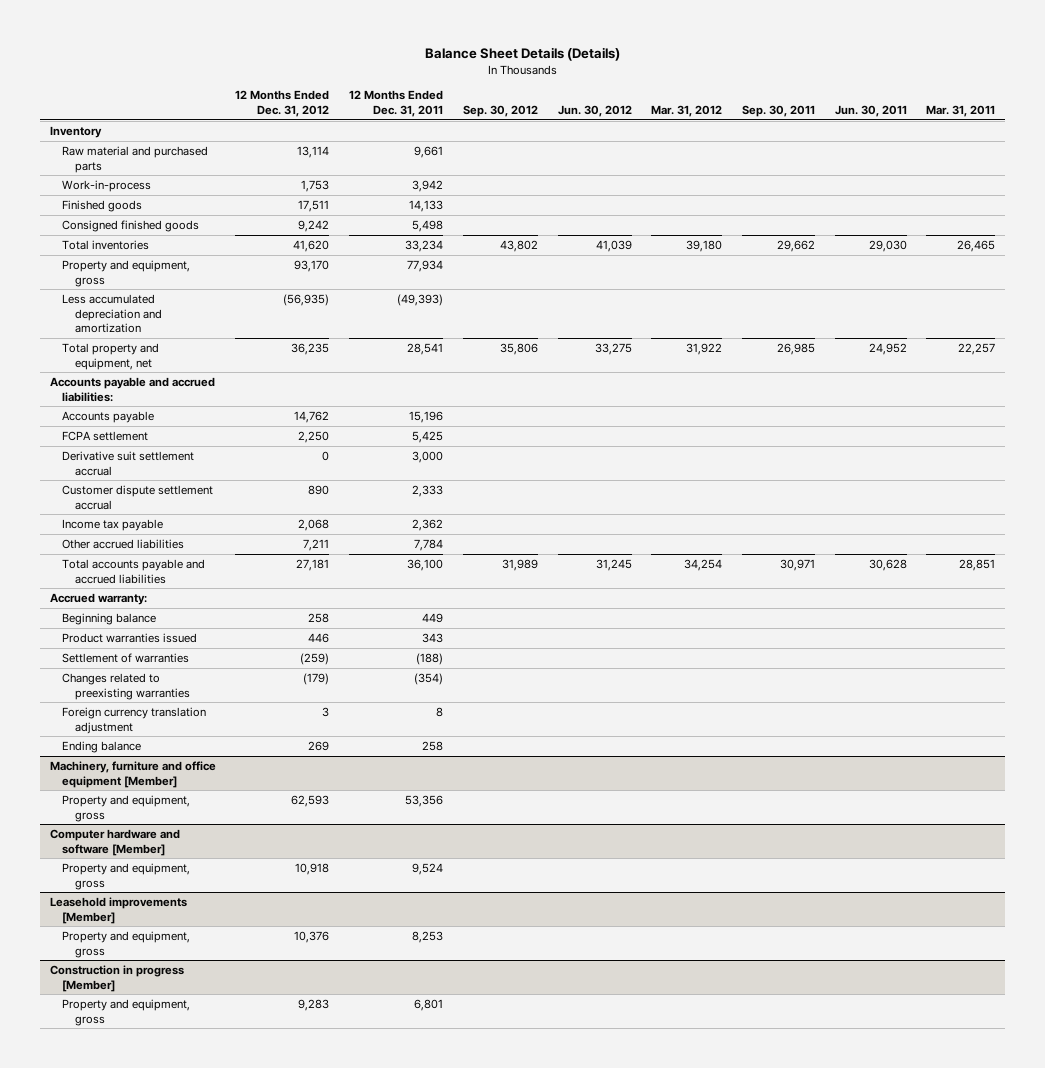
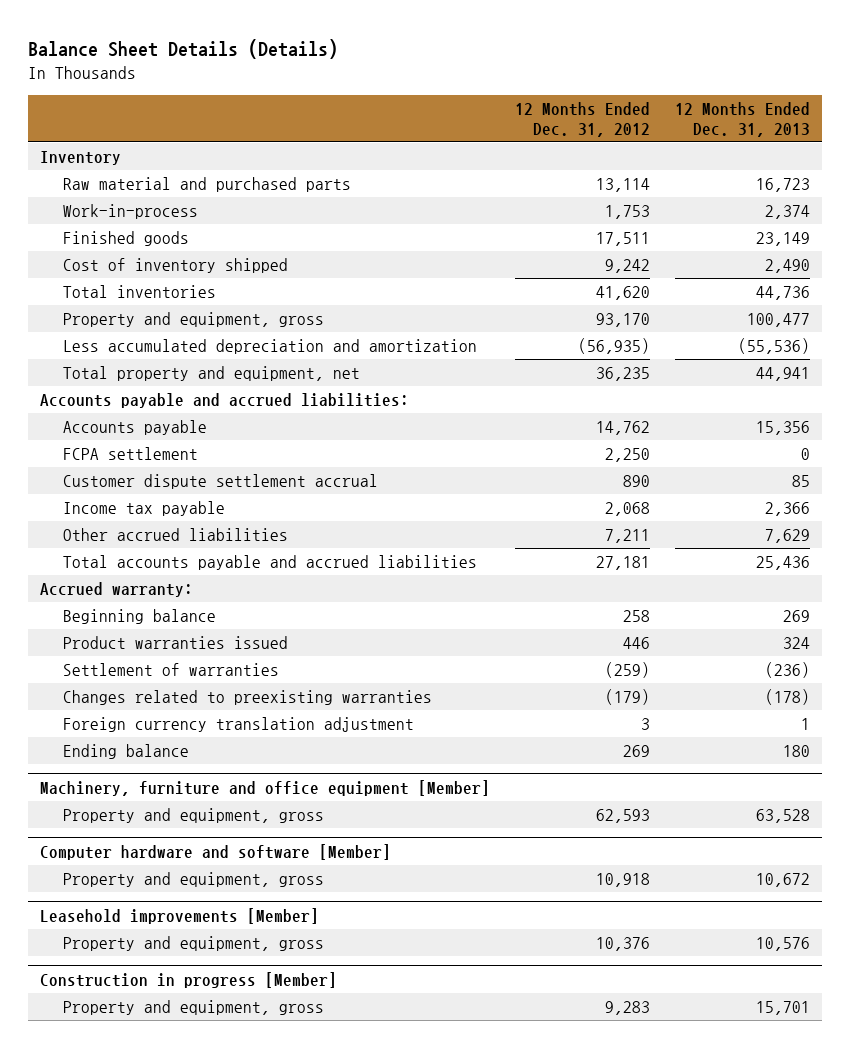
- | 12 Months Ended Dec. 31, 2012 | 12 Months Ended Dec. 31, 2011 | Sep. 30, 2012 | Jun. 30, 2012 | Mar. 31, 2012 | Sep. 30, 2011 | Jun. 30, 2011 | Mar. 31, 2011
+ | 12 Months Ended Dec. 31, 2012 | 12 Months Ended Dec. 31, 2013
- Consigned finished goods | 9,242 | 5,498 | | | | | |
+ Cost of inventory shipped | 9,242 | 2,490
- Derivative suit settlement accrual | 0 | 3,000 | | | | | |

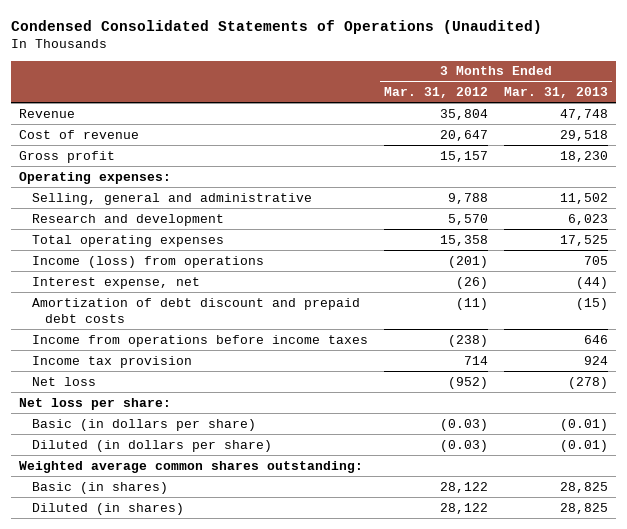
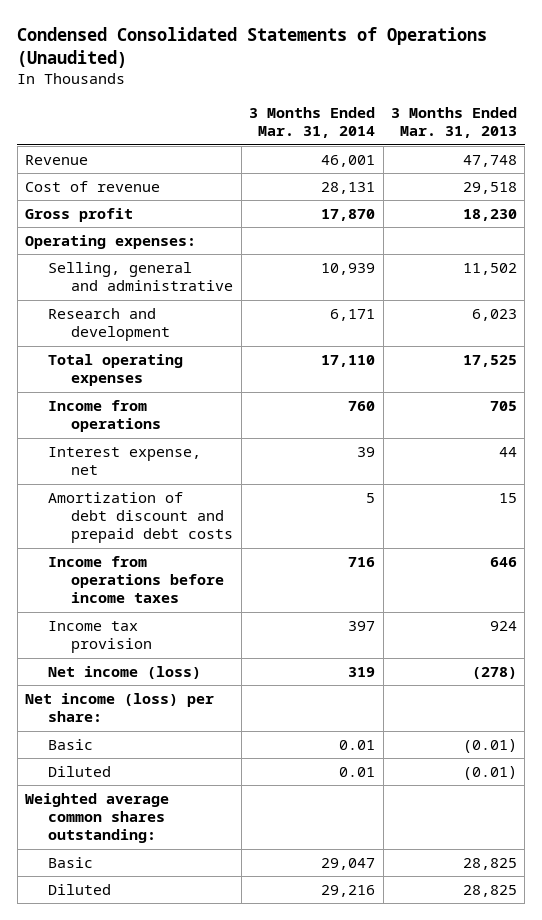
- | 3 Months Ended Mar. 31, 2012 | 3 Months Ended Mar. 31, 2013
+ | 3 Months Ended Mar. 31, 2014 | 3 Months Ended Mar. 31, 2013
- Income (loss) from operations | (201) | 705
- Interest expense, net | (26) | (44)
- Amortization of debt discount and prepaid debt costs | (11) | (15)
+ Income from operations | 760 | 705
+ Interest expense, net | 39 | 44
+ Amortization of debt discount and prepaid debt costs | 5 | 15
- Net loss | (952) | (278)
- Net loss per share:
- Basic (in dollars per share) | (0.03) | (0.01)
- Diluted (in dollars per share) | (0.03) | (0.01)
+ Net income (loss) | 319 | (278)
+ Net income (loss) per share:
+ Basic | 0.01 | (0.01)
+ Diluted | 0.01 | (0.01)
- Basic (in shares) | 28,122 | 28,825
- Diluted (in shares) | 28,122 | 28,825
+ Basic | 29,047 | 28,825
+ Diluted | 29,216 | 28,825

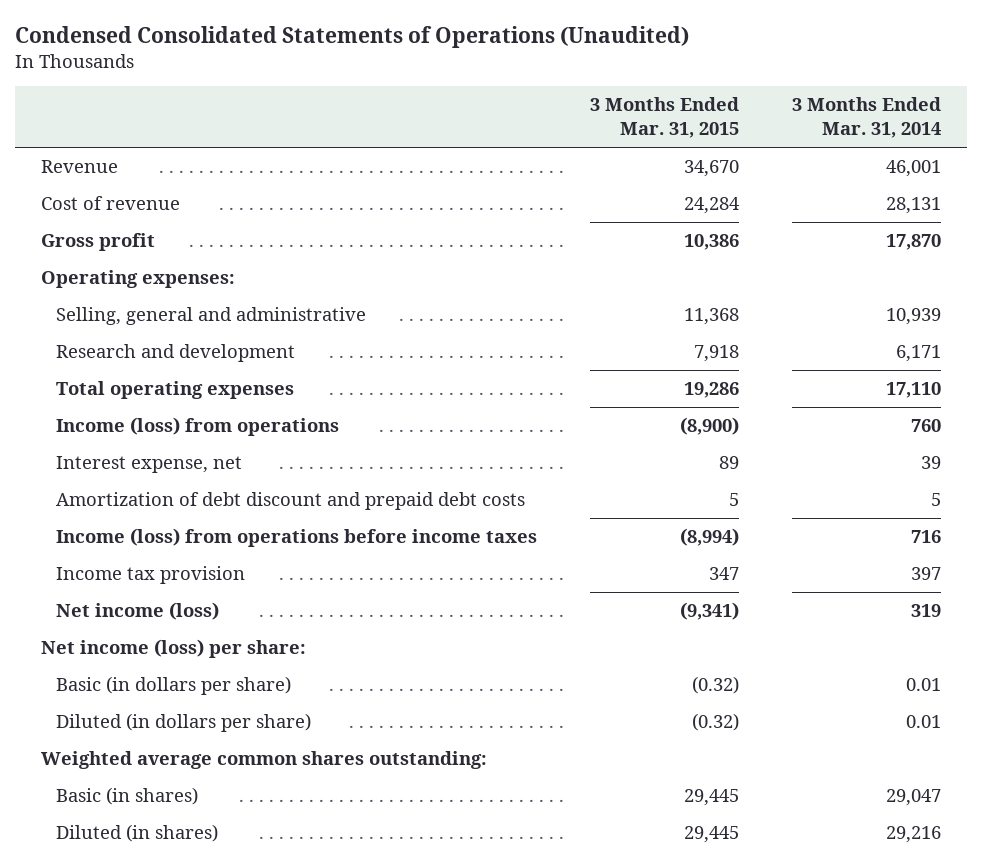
- | 3 Months Ended Mar. 31, 2014 | 3 Months Ended Mar. 31, 2013
+ | 3 Months Ended Mar. 31, 2015 | 3 Months Ended Mar. 31, 2014
- Income from operations | 760 | 705
+ Income (loss) from operations | (8,900) | 760
- Income from operations before income taxes | 716 | 646
+ Income (loss) from operations before income taxes | (8,994) | 716
- Basic | 0.01 | (0.01)
- Diluted | 0.01 | (0.01)
+ Basic (in dollars per share) | (0.32) | 0.01
+ Diluted (in dollars per share) | (0.32) | 0.01
- Basic | 29,047 | 28,825
- Diluted | 29,216 | 28,825
+ Basic (in shares) | 29,445 | 29,047
+ Diluted (in shares) | 29,445 | 29,216

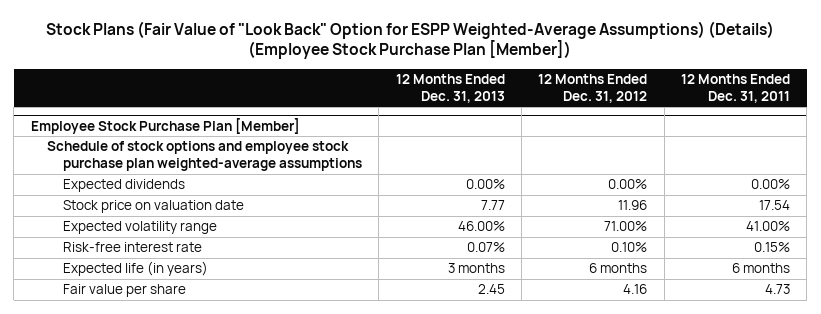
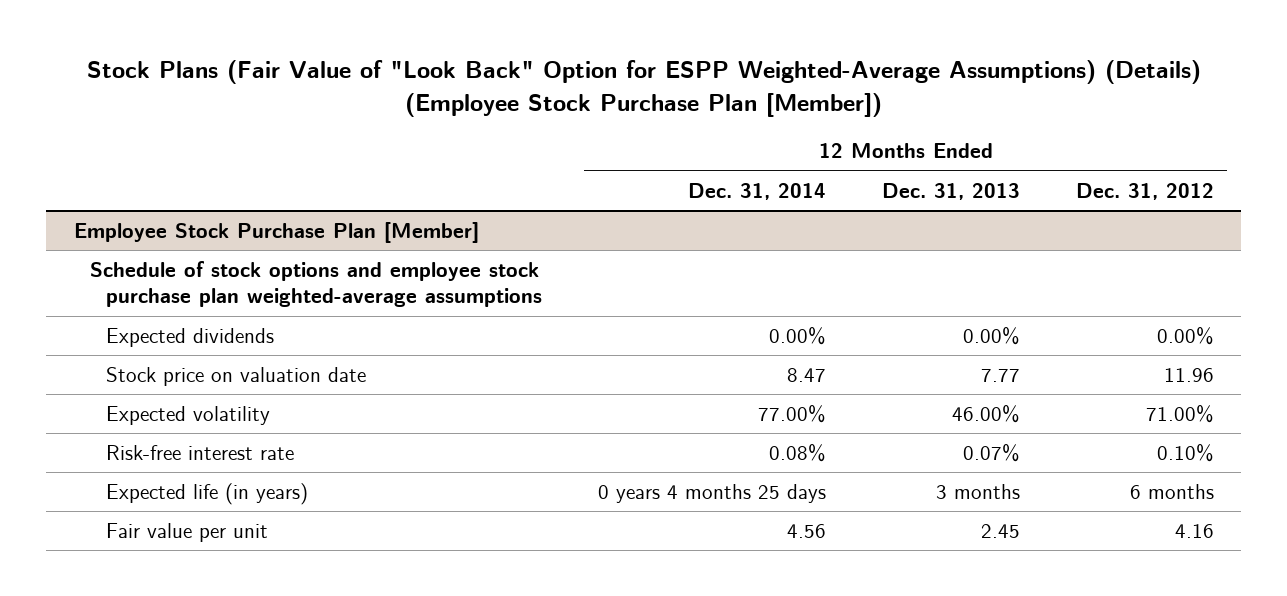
- | 12 Months Ended Dec. 31, 2013 | 12 Months Ended Dec. 31, 2012 | 12 Months Ended Dec. 31, 2011
+ | 12 Months Ended Dec. 31, 2014 | 12 Months Ended Dec. 31, 2013 | 12 Months Ended Dec. 31, 2012
@ Employee Stock Purchase Plan [Member]
- Expected volatility range | 46.00% | 71.00% | 41.00%
+ Expected volatility | 77.00% | 46.00% | 71.00%
- Fair value per share | 2.45 | 4.16 | 4.73
+ Fair value per unit | 4.56 | 2.45 | 4.16

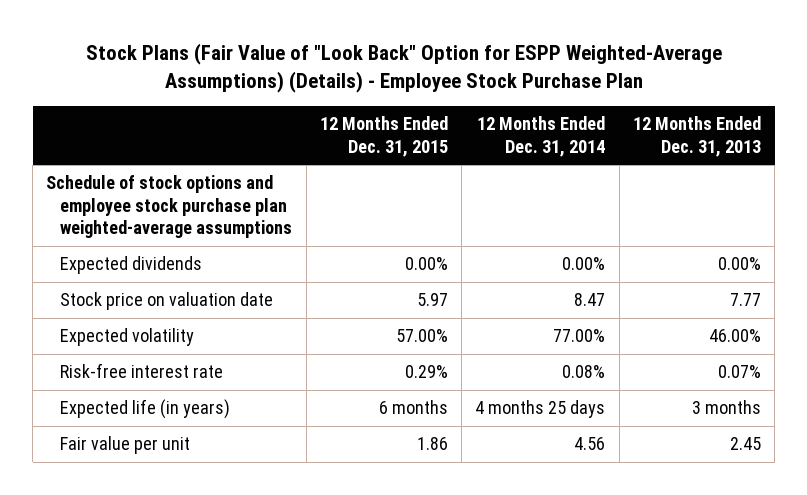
- Stock Plans (Fair Value of "Look Back" Option for ESPP Weighted-Average Assumptions) (Details) (Employee Stock Purchase Plan [Member])
+ Stock Plans (Fair Value of "Look Back" Option for ESPP Weighted-Average Assumptions) (Details) - Employee Stock Purchase Plan
- | 12 Months Ended Dec. 31, 2014 | 12 Months Ended Dec. 31, 2013 | 12 Months Ended Dec. 31, 2012
+ | 12 Months Ended Dec. 31, 2015 | 12 Months Ended Dec. 31, 2014 | 12 Months Ended Dec. 31, 2013
- Employee Stock Purchase Plan [Member]
- Expected life (in years) | 0 years 4 months 25 days | 3 months | 6 months
+ Expected life (in years) | 6 months | 4 months 25 days | 3 months

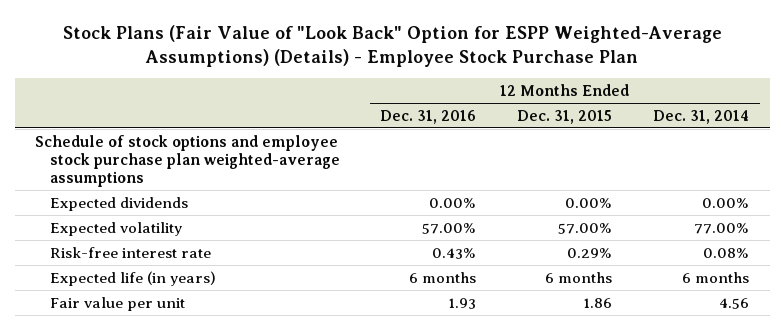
- | 12 Months Ended Dec. 31, 2015 | 12 Months Ended Dec. 31, 2014 | 12 Months Ended Dec. 31, 2013
+ | 12 Months Ended Dec. 31, 2016 | 12 Months Ended Dec. 31, 2015 | 12 Months Ended Dec. 31, 2014
- Stock price on valuation date | 5.97 | 8.47 | 7.77
- Expected life (in years) | 6 months | 4 months 25 days | 3 months
+ Expected life (in years) | 6 months | 6 months | 6 months

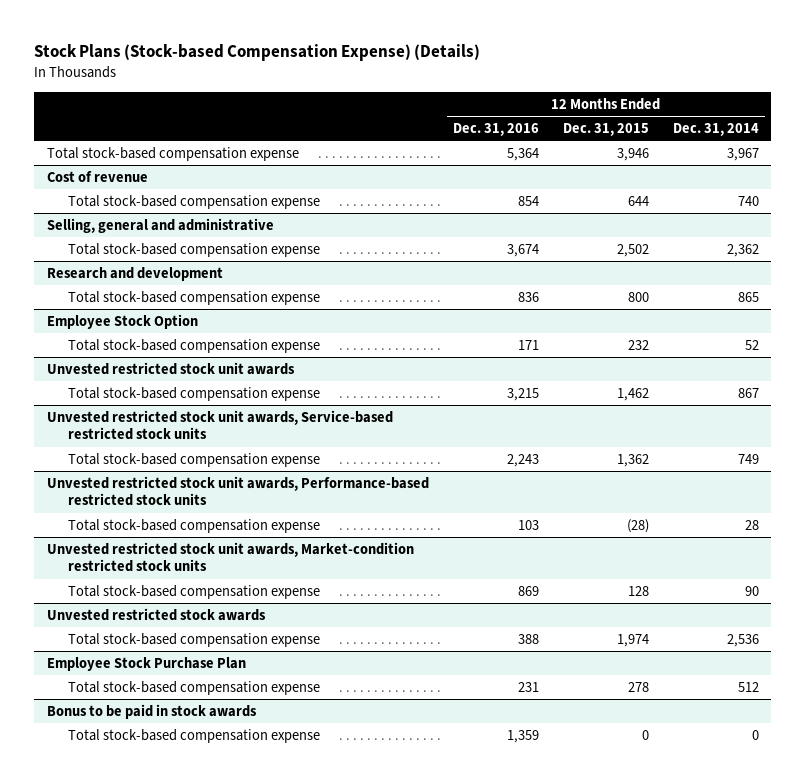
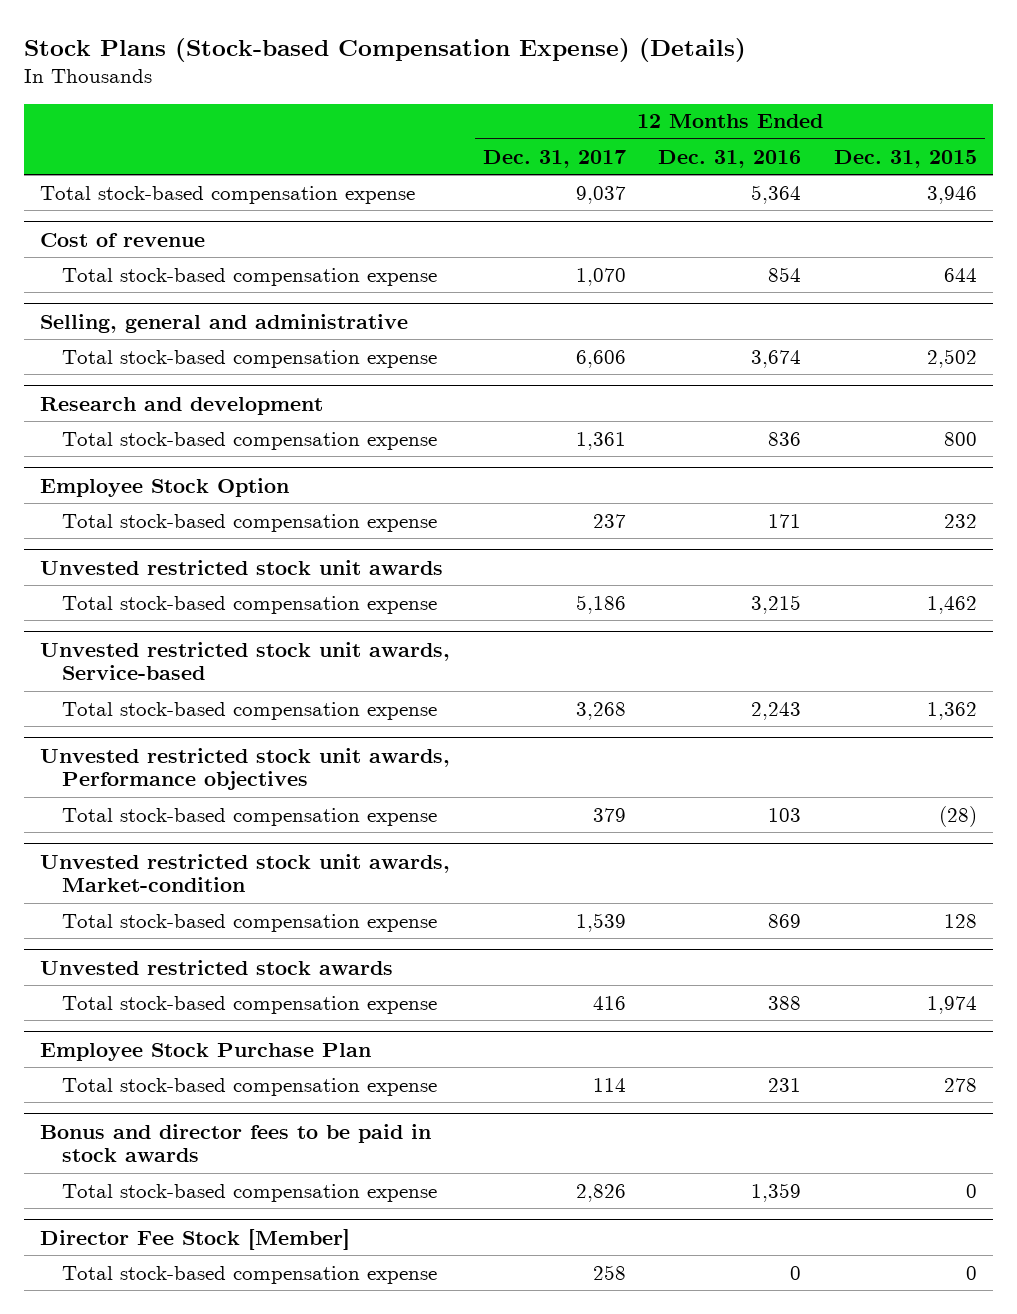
- | 12 Months Ended Dec. 31, 2016 | 12 Months Ended Dec. 31, 2015 | 12 Months Ended Dec. 31, 2014
+ | 12 Months Ended Dec. 31, 2017 | 12 Months Ended Dec. 31, 2016 | 12 Months Ended Dec. 31, 2015
- Unvested restricted stock unit awards, Service-based restricted stock units
+ Unvested restricted stock unit awards, Service-based
- Unvested restricted stock unit awards, Performance-based restricted stock units
+ Unvested restricted stock unit awards, Performance objectives
- Unvested restricted stock unit awards, Market-condition restricted stock units
+ Unvested restricted stock unit awards, Market-condition
- Bonus to be paid in stock awards
+ Bonus and director fees to be paid in stock awards
+ Director Fee Stock [Member]
+ Total stock-based compensation expense | 258 | 0 | 0

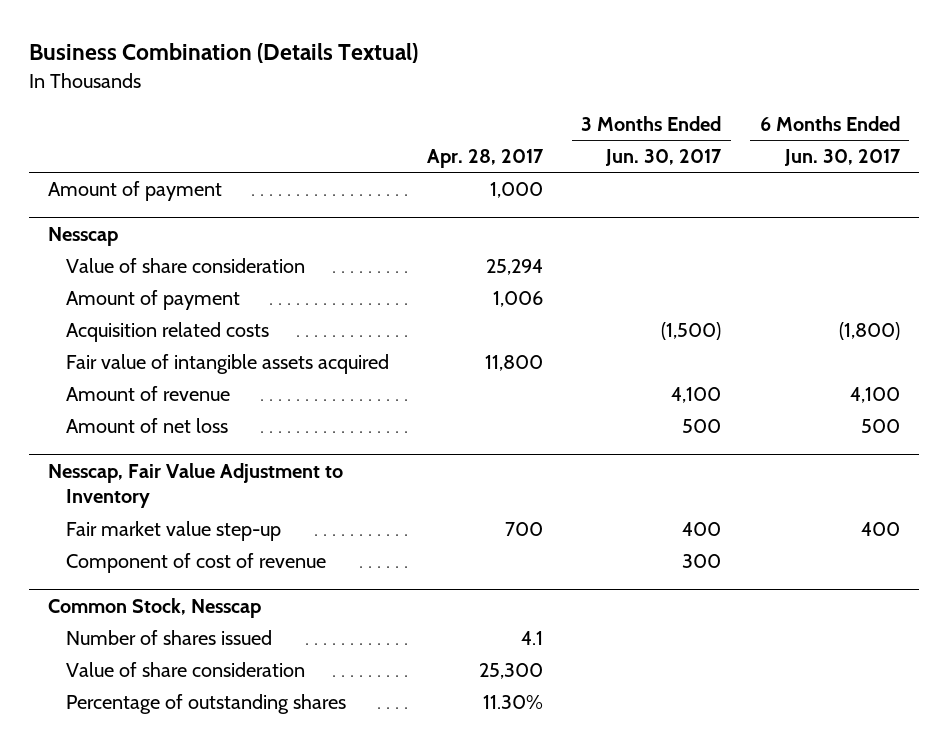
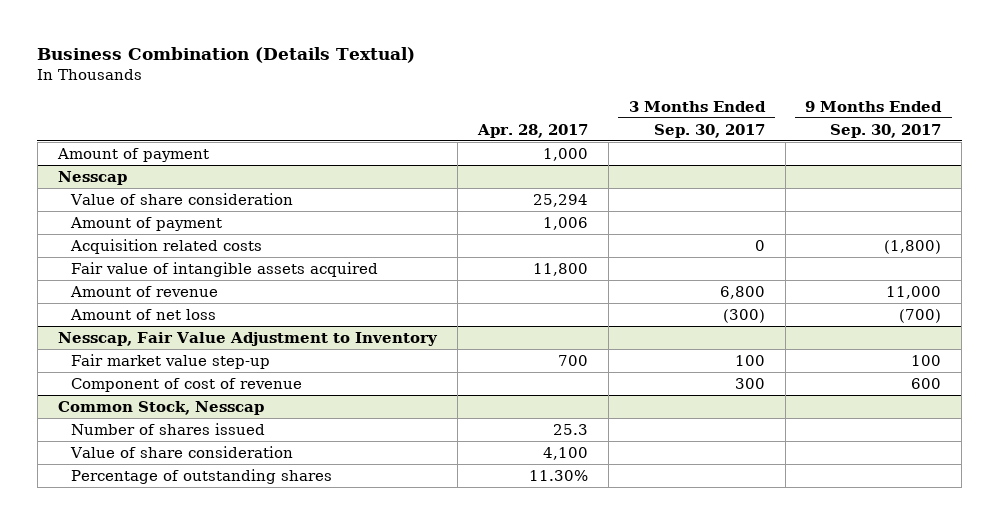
- | Apr. 28, 2017 | 3 Months Ended Jun. 30, 2017 | 6 Months Ended Jun. 30, 2017
+ | Apr. 28, 2017 | 3 Months Ended Sep. 30, 2017 | 9 Months Ended Sep. 30, 2017
@ Common Stock, Nesscap
- Number of shares issued | 4.1 | |
- Value of share consideration | 25,300 | |
+ Number of shares issued | 25.3 | |
+ Value of share consideration | 4,100 | |

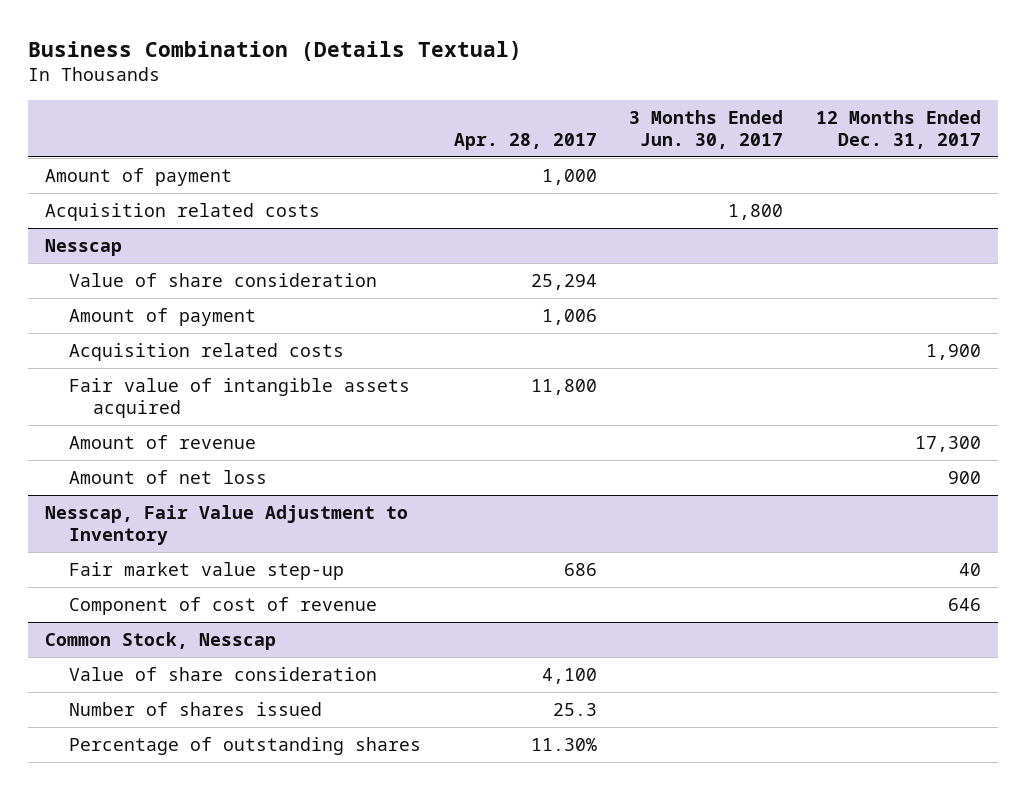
- | Apr. 28, 2017 | 3 Months Ended Sep. 30, 2017 | 9 Months Ended Sep. 30, 2017
+ | Apr. 28, 2017 | 3 Months Ended Jun. 30, 2017 | 12 Months Ended Dec. 31, 2017
+ Acquisition related costs | | 1,800 |
@ Nesscap, Fair Value Adjustment to Inventory
- Fair market value step-up | 700 | 100 | 100
+ Fair market value step-up | 686 | | 40
@ Common Stock, Nesscap
moved down: Number of shares issued | 25.3 | |

